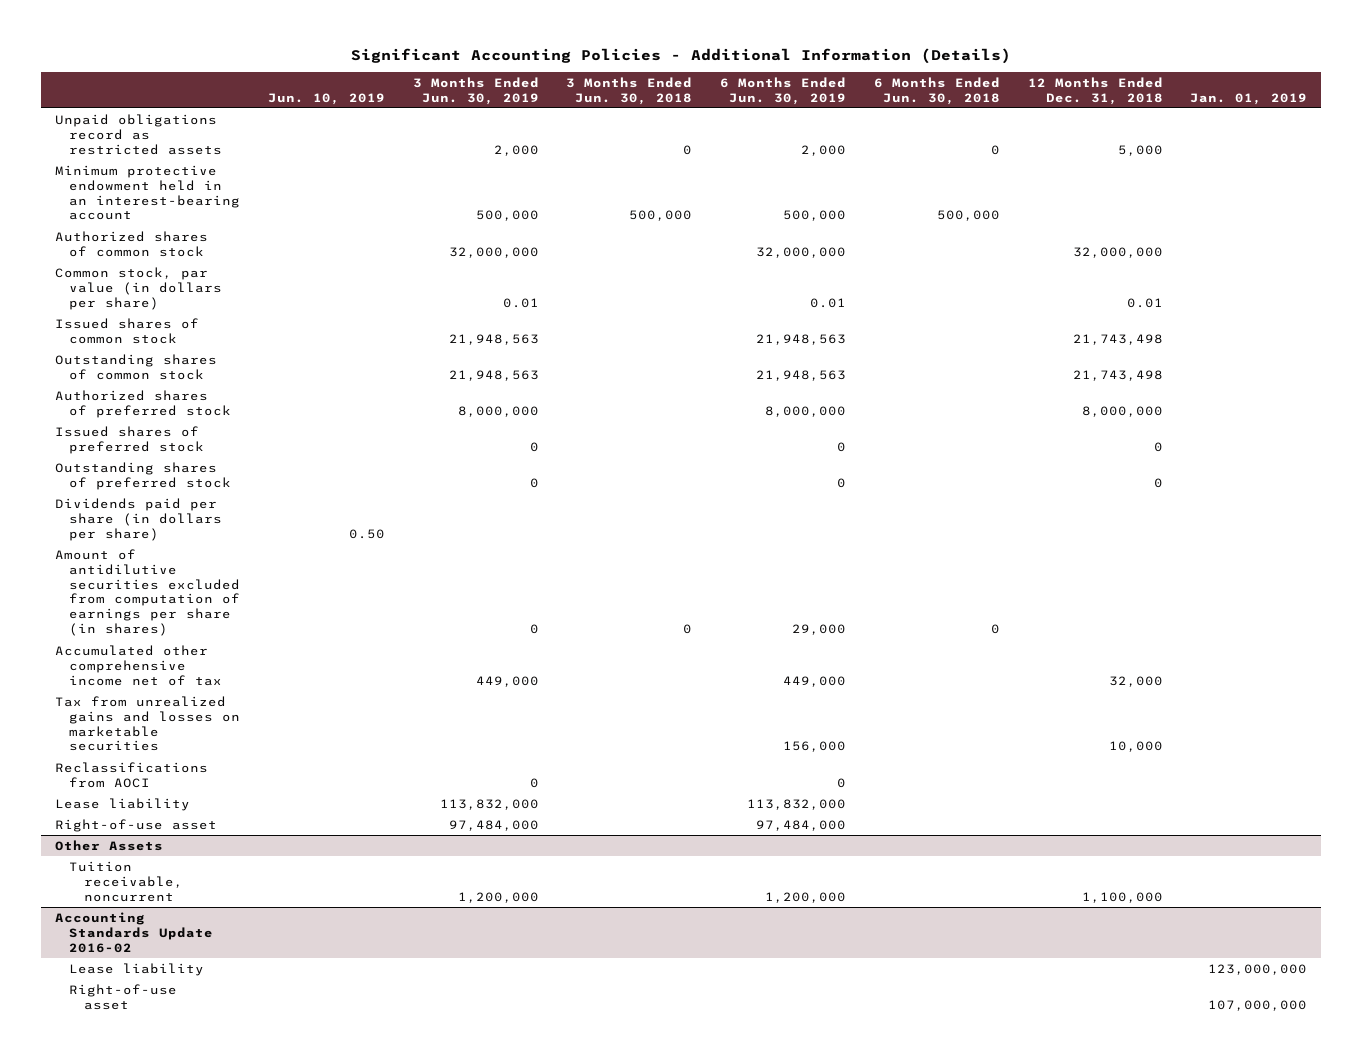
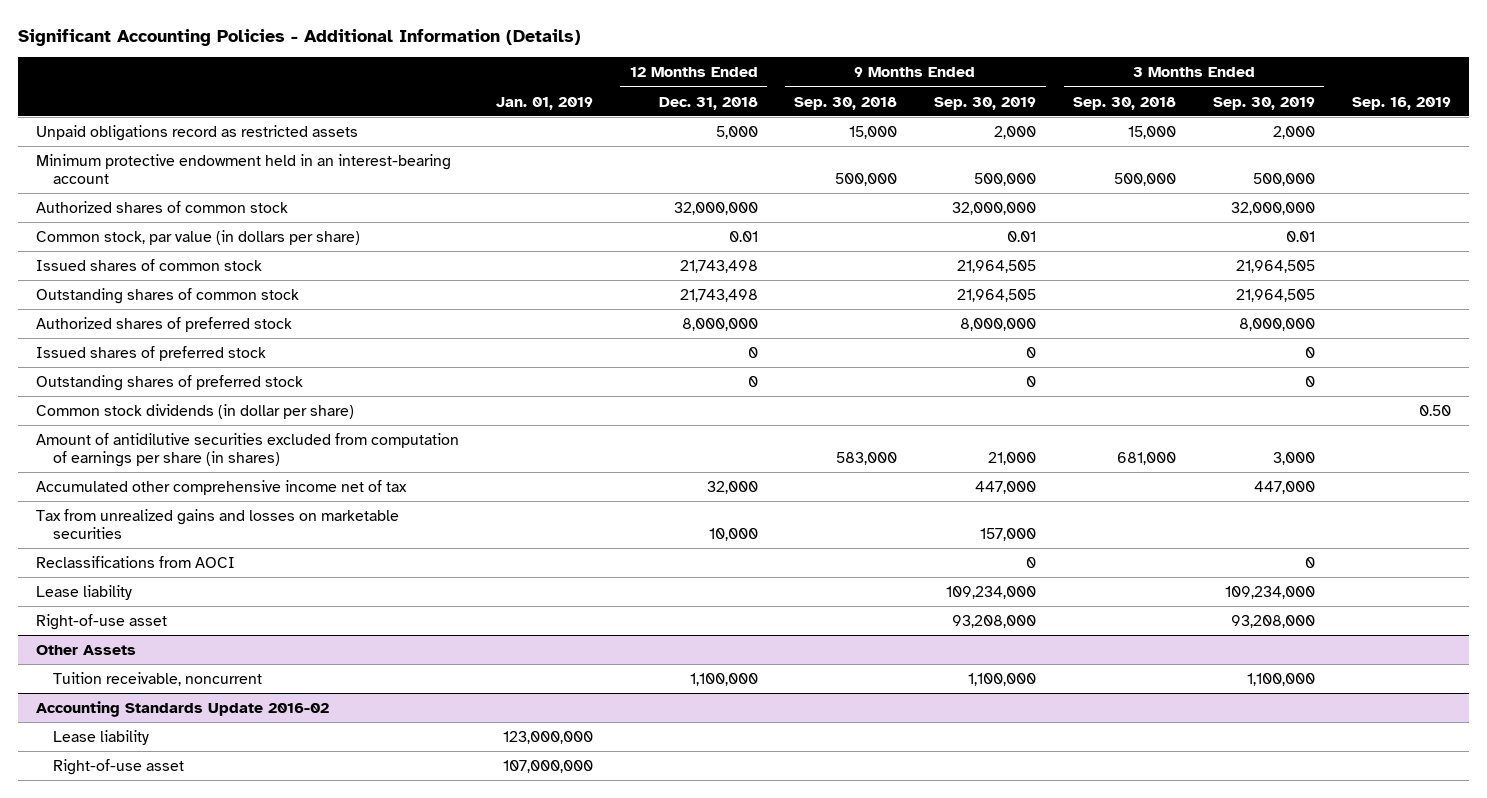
- | Jun. 10, 2019 | 3 Months Ended Jun. 30, 2019 | 3 Months Ended Jun. 30, 2018 | 6 Months Ended Jun. 30, 2019 | 6 Months Ended Jun. 30, 2018 | 12 Months Ended Dec. 31, 2018 | Jan. 01, 2019
+ | Jan. 01, 2019 | 12 Months Ended Dec. 31, 2018 | 9 Months Ended Sep. 30, 2018 | 9 Months Ended Sep. 30, 2019 | 3 Months Ended Sep. 30, 2018 | 3 Months Ended Sep. 30, 2019 | Sep. 16, 2019
- Dividends paid per share (in dollars per share) | 0.50 | | | | | |
+ Common stock dividends (in dollar per share) | | | | | | | 0.50

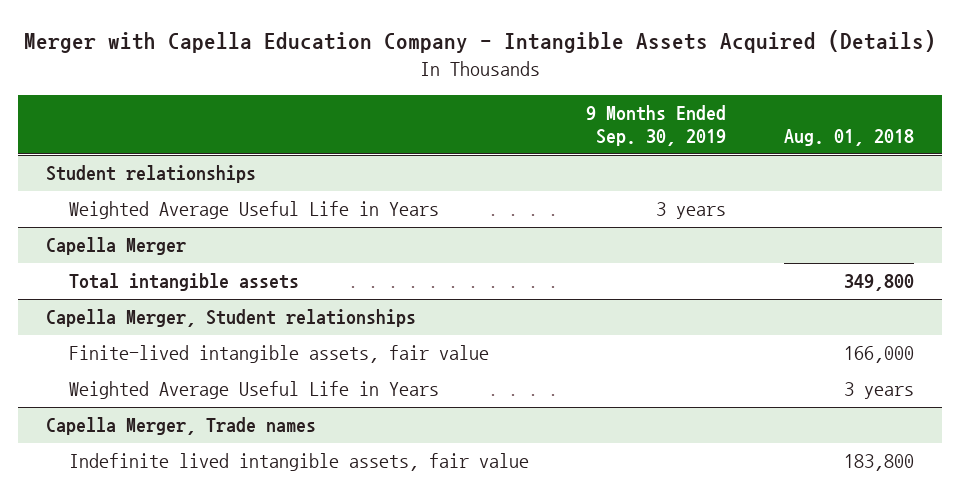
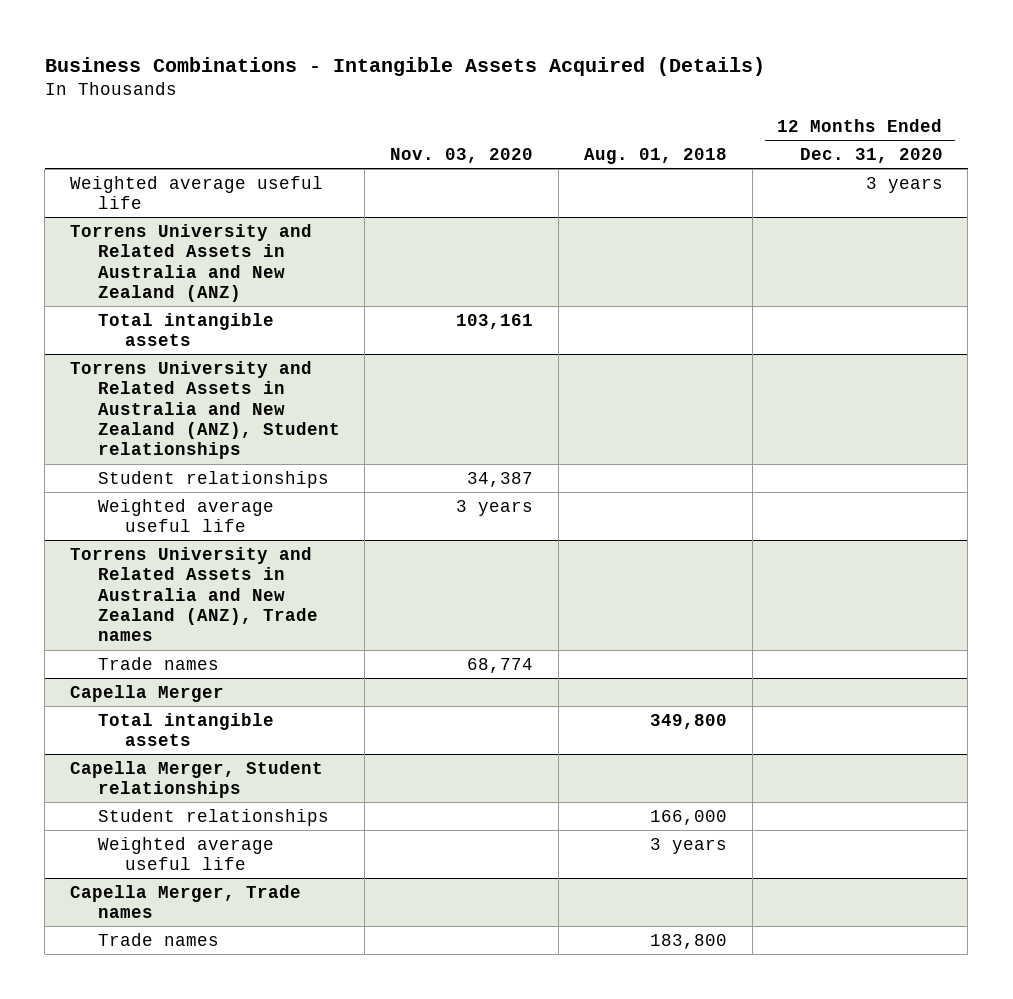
- Merger with Capella Education Company - Intangible Assets Acquired (Details)
+ Business Combinations - Intangible Assets Acquired (Details)
- | 9 Months Ended Sep. 30, 2019 | Aug. 01, 2018
+ | Nov. 03, 2020 | Aug. 01, 2018 | 12 Months Ended Dec. 31, 2020
- Student relationships
- Weighted Average Useful Life in Years | 3 years |
+ Weighted average useful life | | | 3 years
+ Torrens University and Related Assets in Australia and New Zealand (ANZ)
+ Total intangible assets | 103,161 | |
+ Torrens University and Related Assets in Australia and New Zealand (ANZ), Student relationships
+ Student relationships | 34,387 | |
+ Weighted average useful life | 3 years | |
+ Torrens University and Related Assets in Australia and New Zealand (ANZ), Trade names
+ Trade names | 68,774 | |
@ Capella Merger, Student relationships
- Finite-lived intangible assets, fair value | | 166,000
- Weighted Average Useful Life in Years | | 3 years
+ Student relationships | | 166,000 |
+ Weighted average useful life | | 3 years |
@ Capella Merger, Trade names
- Indefinite lived intangible assets, fair value | | 183,800
+ Trade names | | 183,800 |

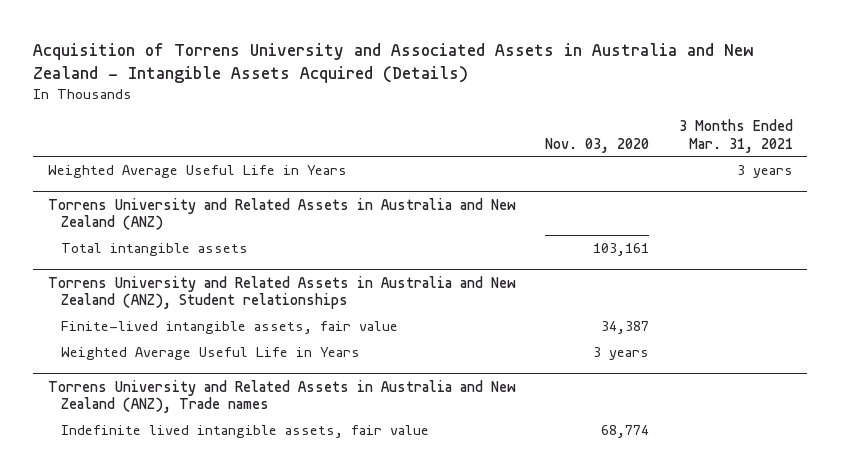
- Business Combinations - Intangible Assets Acquired (Details)
+ Acquisition of Torrens University and Associated Assets in Australia and New Zealand - Intangible Assets Acquired (Details)
- | Nov. 03, 2020 | Aug. 01, 2018 | 12 Months Ended Dec. 31, 2020
+ | Nov. 03, 2020 | 3 Months Ended Mar. 31, 2021
- Weighted average useful life | | | 3 years
+ Weighted Average Useful Life in Years | | 3 years
@ Torrens University and Related Assets in Australia and New Zealand (ANZ), Student relationships
- Student relationships | 34,387 | |
- Weighted average useful life | 3 years | |
+ Finite-lived intangible assets, fair value | 34,387 |
+ Weighted Average Useful Life in Years | 3 years |
@ Torrens University and Related Assets in Australia and New Zealand (ANZ), Trade names
- Trade names | 68,774 | |
- Capella Merger
- Total intangible assets | | 349,800 |
- Capella Merger, Student relationships
- Student relationships | | 166,000 |
- Weighted average useful life | | 3 years |
- Capella Merger, Trade names
- Trade names | | 183,800 |
@ Torrens University and Related Assets in Australia and New Zealand (ANZ), Trade names
+ Indefinite lived intangible assets, fair value | 68,774 |

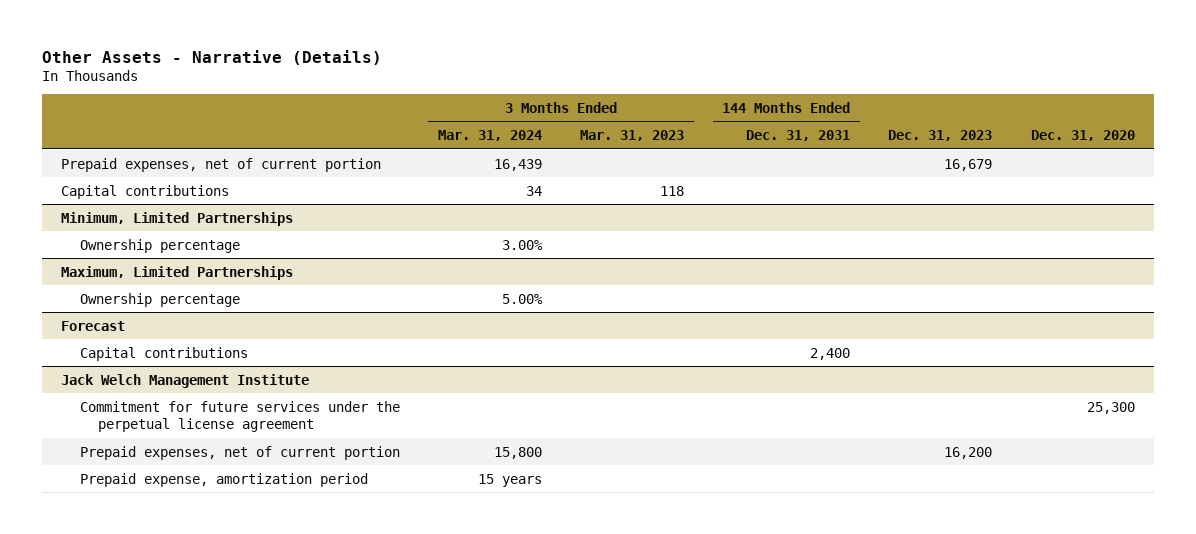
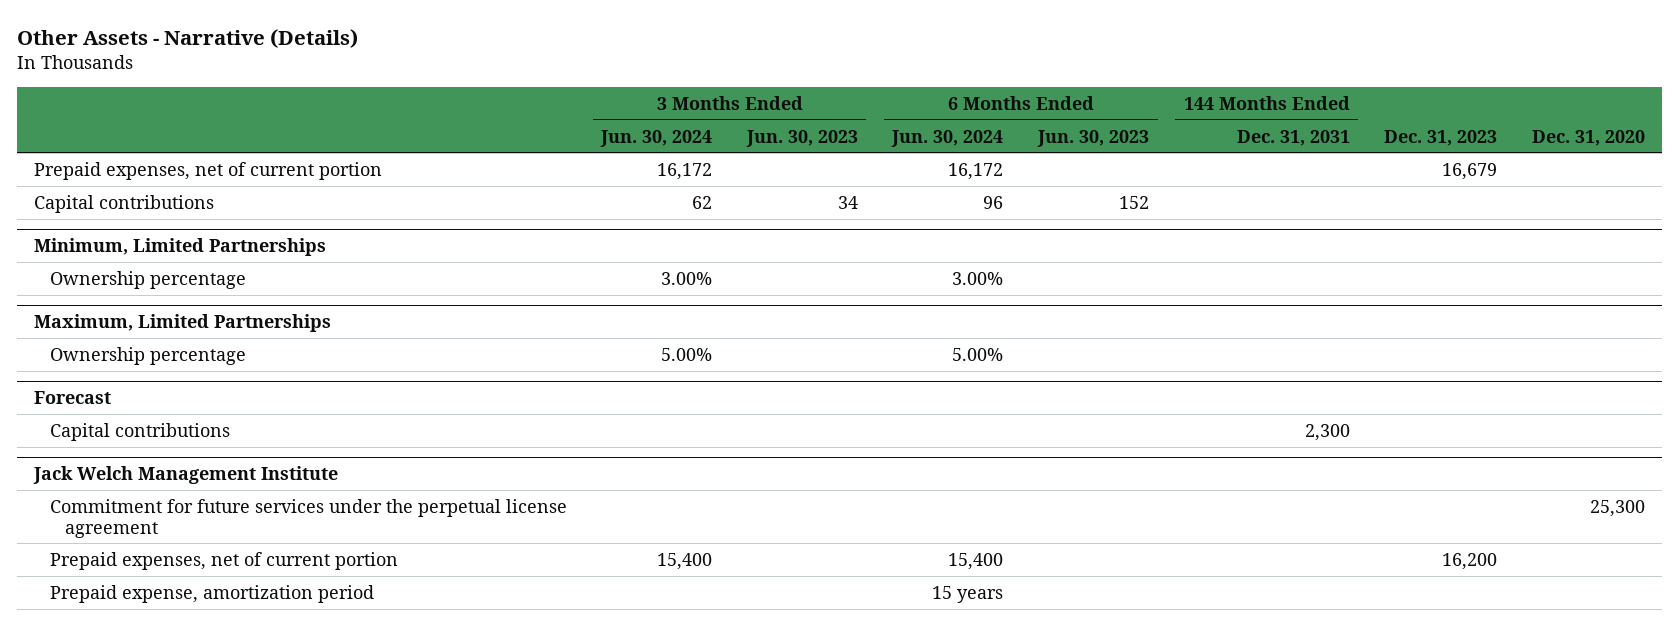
- | 3 Months Ended Mar. 31, 2024 | 3 Months Ended Mar. 31, 2023 | 144 Months Ended Dec. 31, 2031 | Dec. 31, 2023 | Dec. 31, 2020
+ | 3 Months Ended Jun. 30, 2024 | 3 Months Ended Jun. 30, 2023 | 6 Months Ended Jun. 30, 2024 | 6 Months Ended Jun. 30, 2023 | 144 Months Ended Dec. 31, 2031 | Dec. 31, 2023 | Dec. 31, 2020
@ Forecast
- Capital contributions | | | 2,400 | |
+ Capital contributions | | | | | 2,300 | |

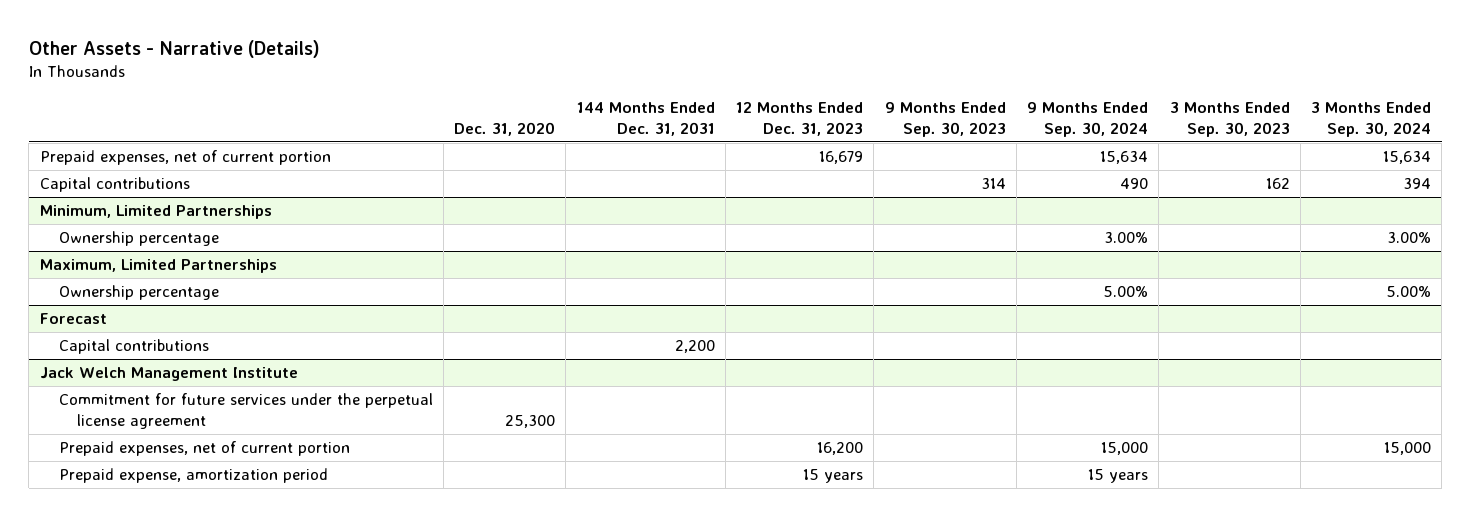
- | 3 Months Ended Jun. 30, 2024 | 3 Months Ended Jun. 30, 2023 | 6 Months Ended Jun. 30, 2024 | 6 Months Ended Jun. 30, 2023 | 144 Months Ended Dec. 31, 2031 | Dec. 31, 2023 | Dec. 31, 2020
+ | Dec. 31, 2020 | 144 Months Ended Dec. 31, 2031 | 12 Months Ended Dec. 31, 2023 | 9 Months Ended Sep. 30, 2023 | 9 Months Ended Sep. 30, 2024 | 3 Months Ended Sep. 30, 2023 | 3 Months Ended Sep. 30, 2024
@ Forecast
- Capital contributions | | | | | 2,300 | |
+ Capital contributions | | 2,200 | | | | |

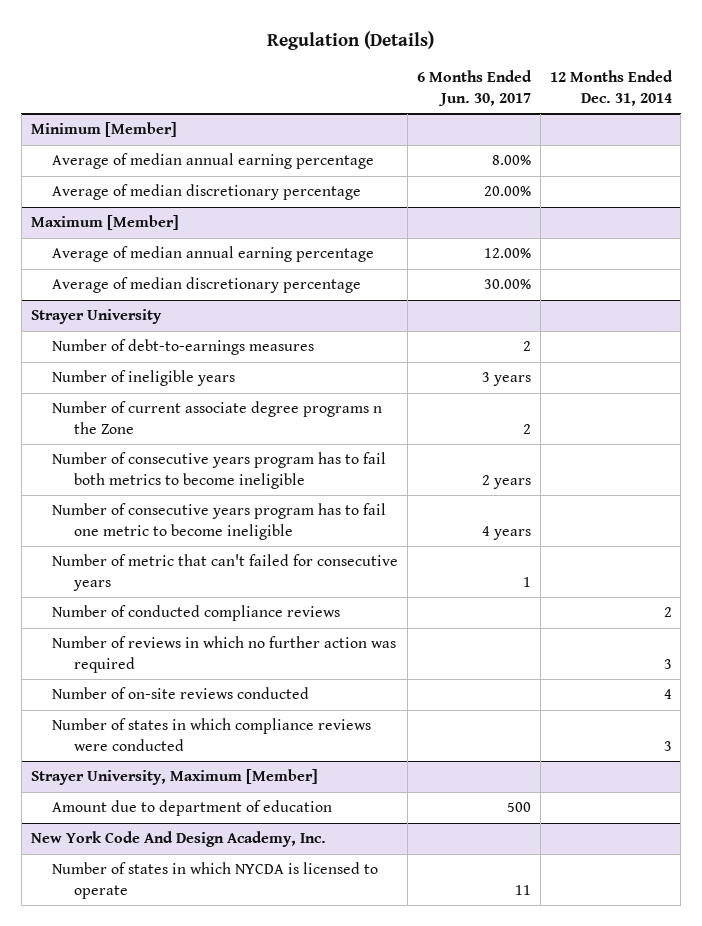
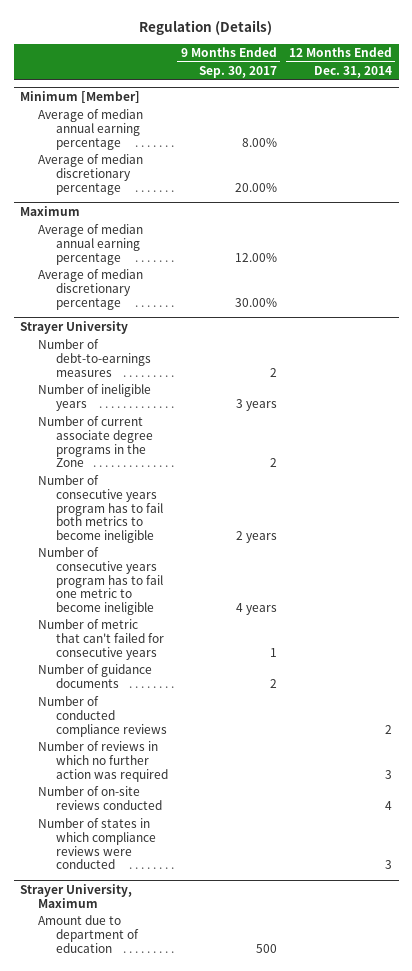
- | 6 Months Ended Jun. 30, 2017 | 12 Months Ended Dec. 31, 2014
+ | 9 Months Ended Sep. 30, 2017 | 12 Months Ended Dec. 31, 2014
- Maximum [Member]
+ Maximum
@ Strayer University
- Number of current associate degree programs n the Zone | 2 |
+ Number of current associate degree programs in the Zone | 2 |
+ Number of guidance documents | 2 |
- Strayer University, Maximum [Member]
+ Strayer University, Maximum
- New York Code And Design Academy, Inc.
- Number of states in which NYCDA is licensed to operate | 11 |

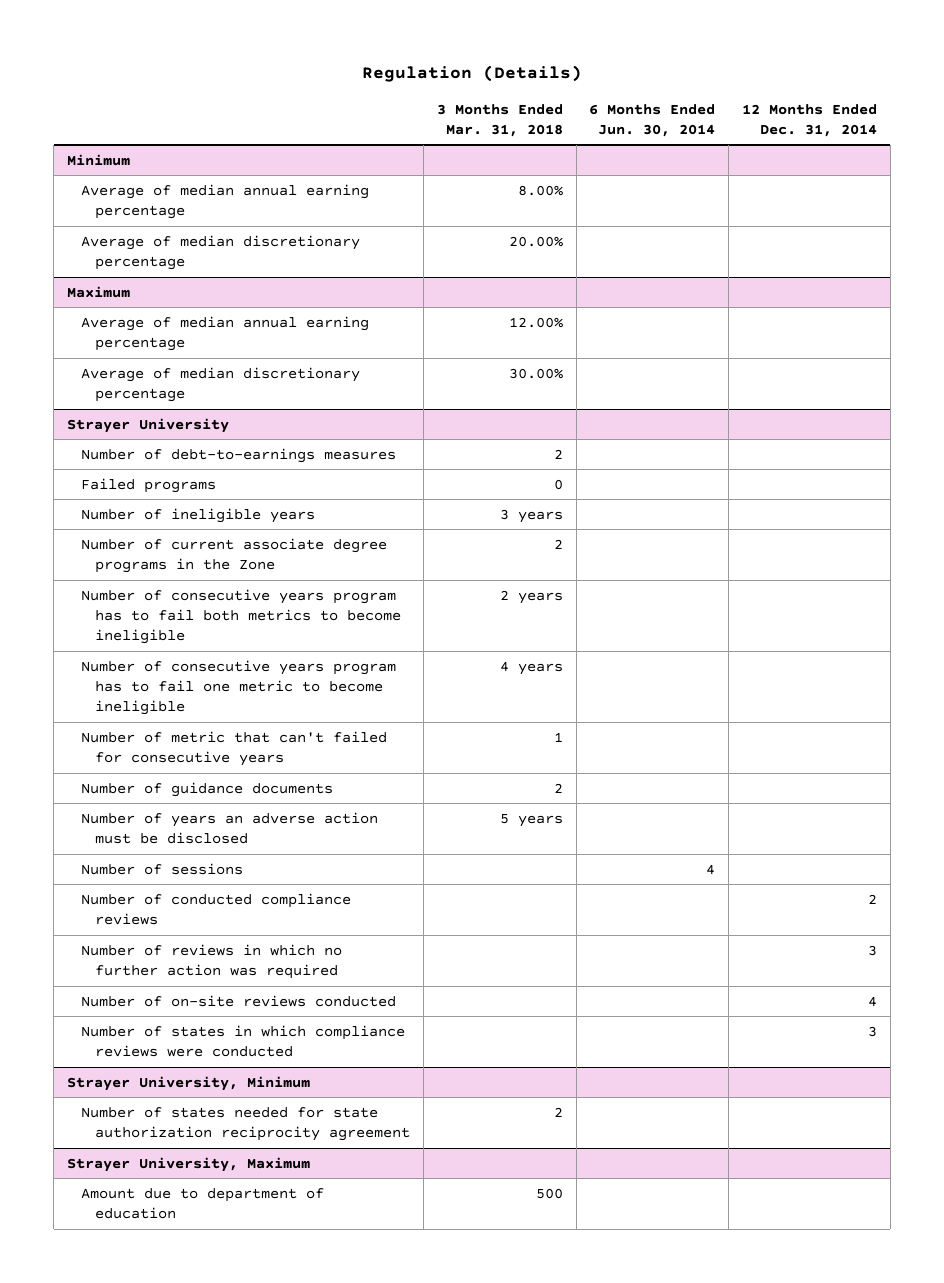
- | 9 Months Ended Sep. 30, 2017 | 12 Months Ended Dec. 31, 2014
+ | 3 Months Ended Mar. 31, 2018 | 6 Months Ended Jun. 30, 2014 | 12 Months Ended Dec. 31, 2014
- Minimum [Member]
+ Minimum
@ Strayer University
+ Failed programs | 0 | |
+ Number of years an adverse action must be disclosed | 5 years | |
+ Number of sessions | | 4 |
+ Strayer University, Minimum
+ Number of states needed for state authorization reciprocity agreement | 2 | |

